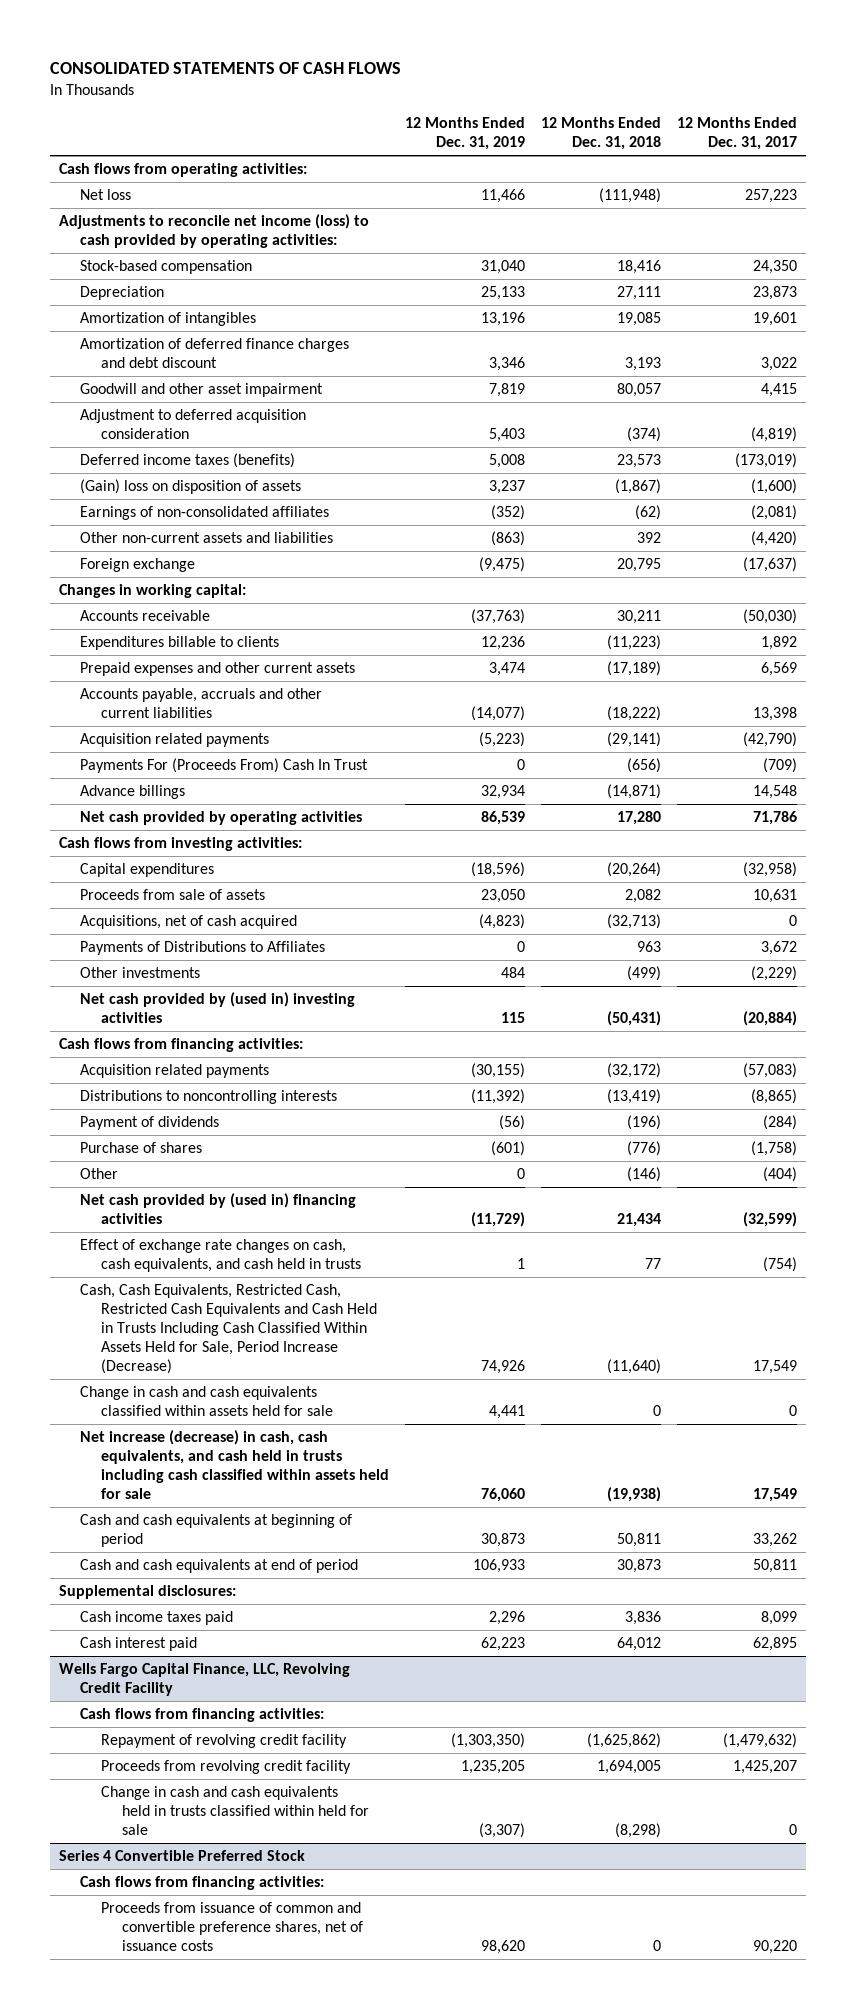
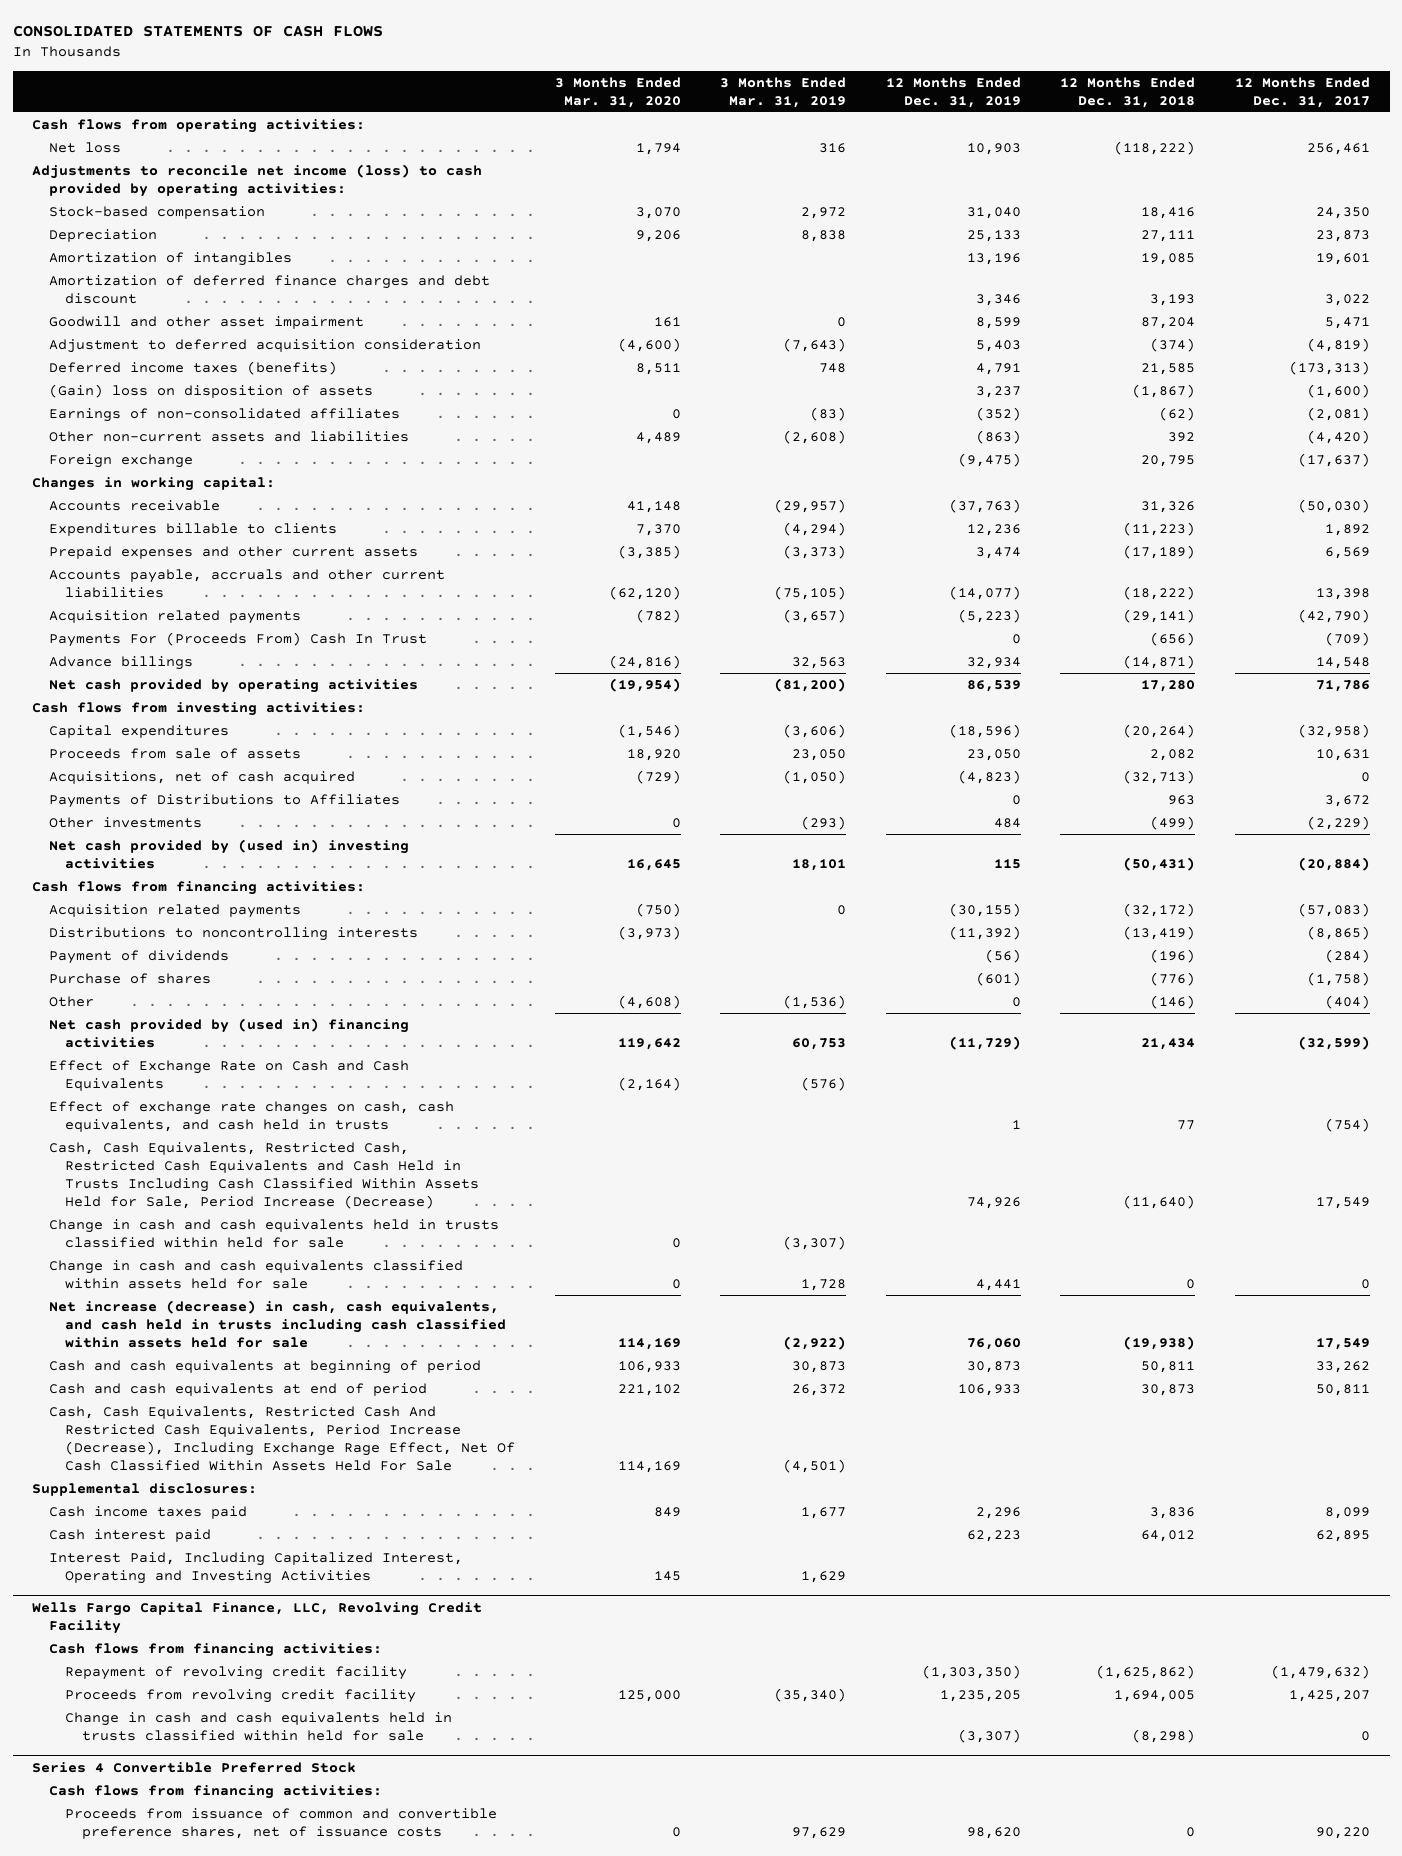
- | 12 Months Ended Dec. 31, 2019 | 12 Months Ended Dec. 31, 2018 | 12 Months Ended Dec. 31, 2017
+ | 3 Months Ended Mar. 31, 2020 | 3 Months Ended Mar. 31, 2019 | 12 Months Ended Dec. 31, 2019 | 12 Months Ended Dec. 31, 2018 | 12 Months Ended Dec. 31, 2017
- Net loss | 11,466 | (111,948) | 257,223
+ Net loss | 1,794 | 316 | 10,903 | (118,222) | 256,461
- Goodwill and other asset impairment | 7,819 | 80,057 | 4,415
+ Goodwill and other asset impairment | 161 | 0 | 8,599 | 87,204 | 5,471
- Deferred income taxes (benefits) | 5,008 | 23,573 | (173,019)
+ Deferred income taxes (benefits) | 8,511 | 748 | 4,791 | 21,585 | (173,313)
- Accounts receivable | (37,763) | 30,211 | (50,030)
+ Accounts receivable | 41,148 | (29,957) | (37,763) | 31,326 | (50,030)
+ Effect of Exchange Rate on Cash and Cash Equivalents | (2,164) | (576) | | |
+ Change in cash and cash equivalents held in trusts classified within held for sale | 0 | (3,307) | | |
+ Cash, Cash Equivalents, Restricted Cash And Restricted Cash Equivalents, Period Increase (Decrease), Including Exchange Rage Effect, Net Of Cash Classified Within Assets Held For Sale | 114,169 | (4,501) | | |
+ Interest Paid, Including Capitalized Interest, Operating and Investing Activities | 145 | 1,629 | | |

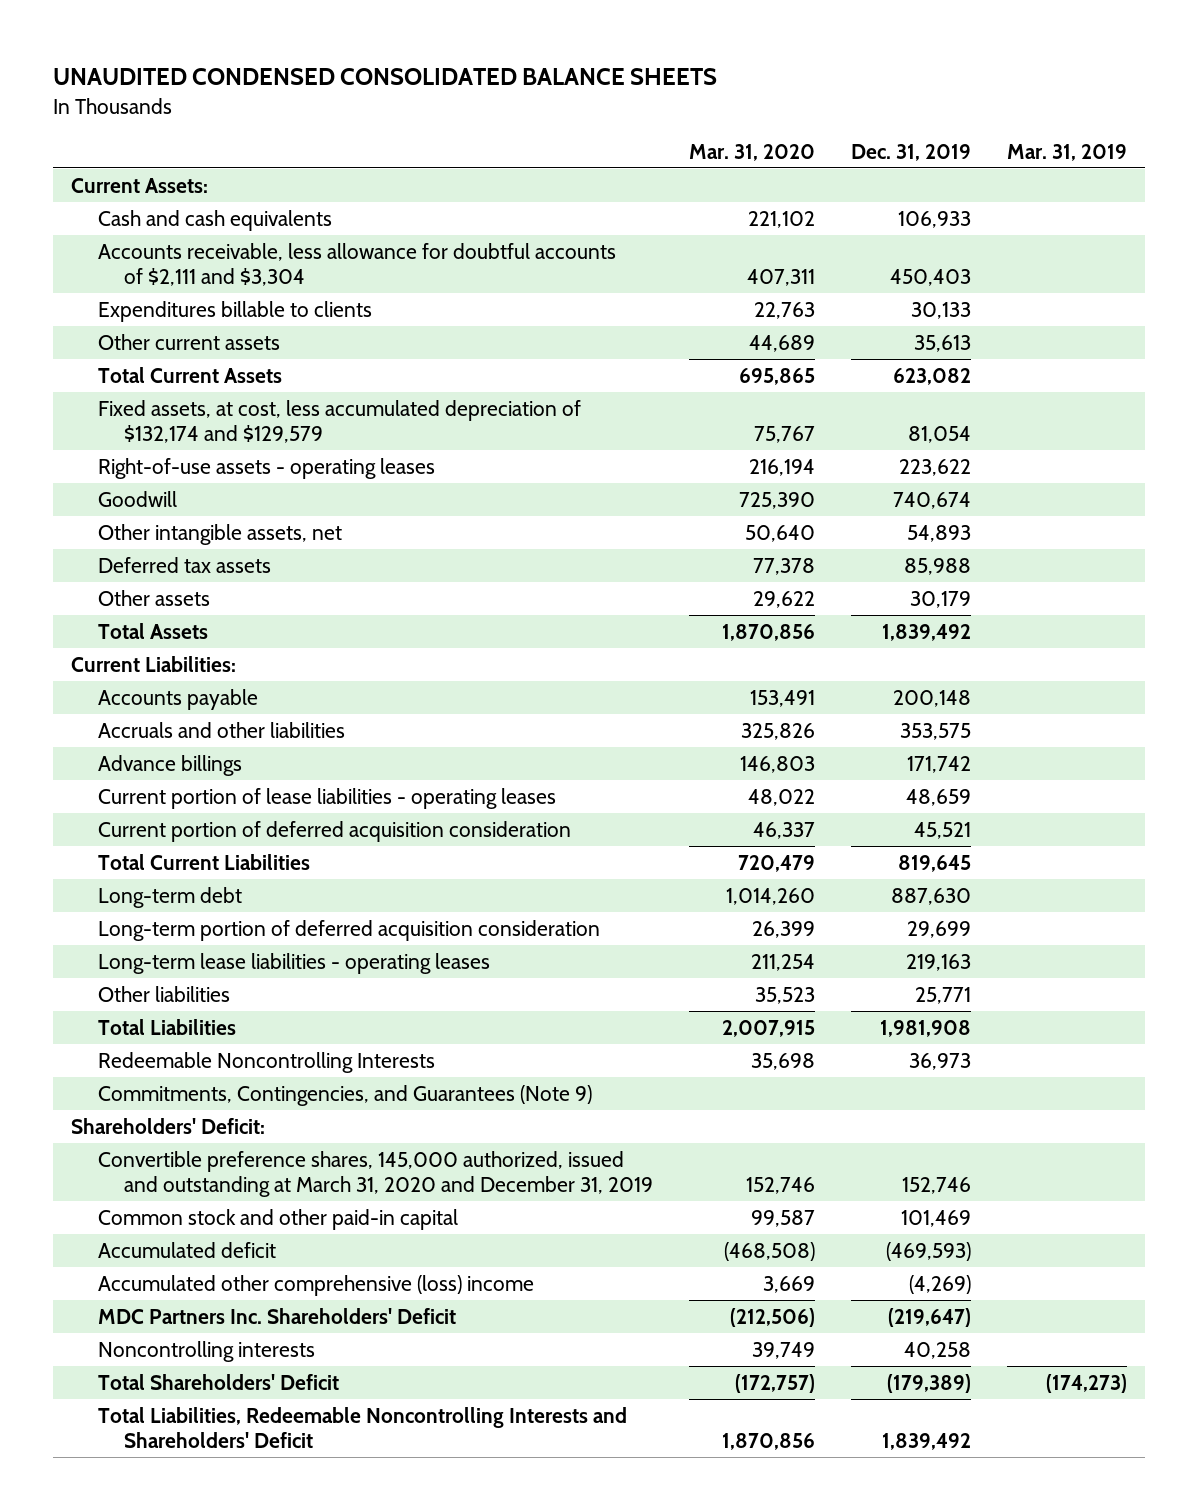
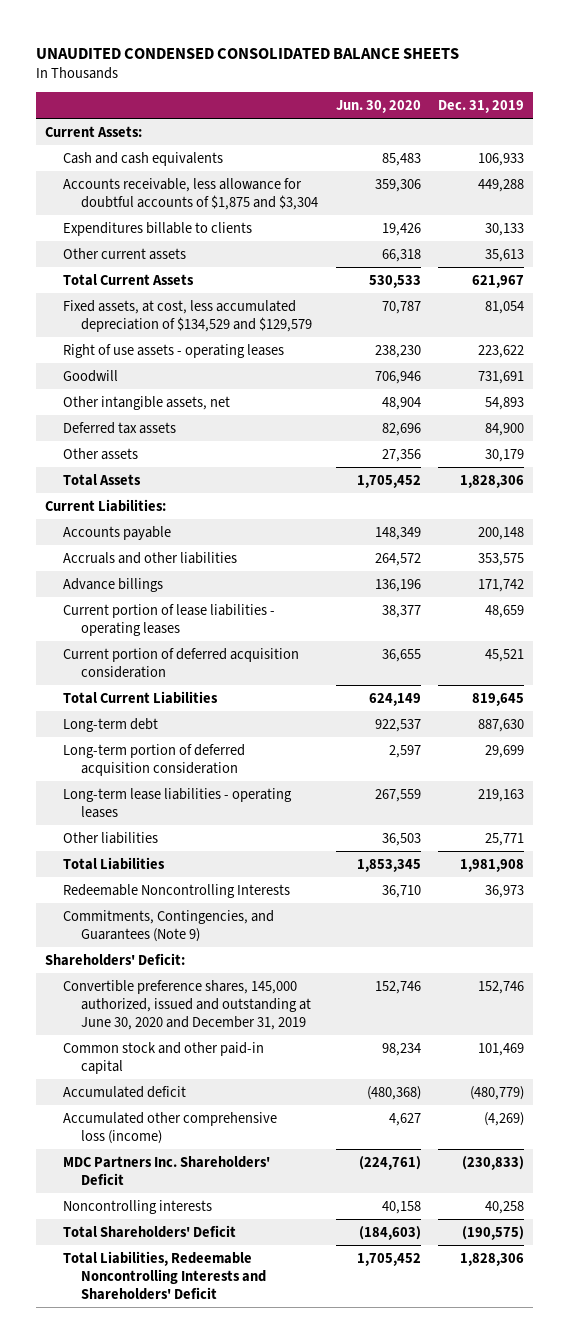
- | Mar. 31, 2020 | Dec. 31, 2019 | Mar. 31, 2019
+ | Jun. 30, 2020 | Dec. 31, 2019
- Accounts receivable, less allowance for doubtful accounts of $2,111 and $3,304 | 407,311 | 450,403 |
+ Accounts receivable, less allowance for doubtful accounts of $1,875 and $3,304 | 359,306 | 449,288
- Total Current Assets | 695,865 | 623,082 |
- Fixed assets, at cost, less accumulated depreciation of $132,174 and $129,579 | 75,767 | 81,054 |
- Right-of-use assets - operating leases | 216,194 | 223,622 |
- Goodwill | 725,390 | 740,674 |
+ Total Current Assets | 530,533 | 621,967
+ Fixed assets, at cost, less accumulated depreciation of $134,529 and $129,579 | 70,787 | 81,054
+ Right of use assets - operating leases | 238,230 | 223,622
+ Goodwill | 706,946 | 731,691
- Deferred tax assets | 77,378 | 85,988 |
+ Deferred tax assets | 82,696 | 84,900
- Total Assets | 1,870,856 | 1,839,492 |
+ Total Assets | 1,705,452 | 1,828,306
- Convertible preference shares, 145,000 authorized, issued and outstanding at March 31, 2020 and December 31, 2019 | 152,746 | 152,746 |
+ Convertible preference shares, 145,000 authorized, issued and outstanding at June 30, 2020 and December 31, 2019 | 152,746 | 152,746
- Accumulated deficit | (468,508) | (469,593) |
- Accumulated other comprehensive (loss) income | 3,669 | (4,269) |
- MDC Partners Inc. Shareholders' Deficit | (212,506) | (219,647) |
+ Accumulated deficit | (480,368) | (480,779)
+ Accumulated other comprehensive loss (income) | 4,627 | (4,269)
+ MDC Partners Inc. Shareholders' Deficit | (224,761) | (230,833)
- Total Shareholders' Deficit | (172,757) | (179,389) | (174,273)
- Total Liabilities, Redeemable Noncontrolling Interests and Shareholders' Deficit | 1,870,856 | 1,839,492 |
+ Total Shareholders' Deficit | (184,603) | (190,575)
+ Total Liabilities, Redeemable Noncontrolling Interests and Shareholders' Deficit | 1,705,452 | 1,828,306

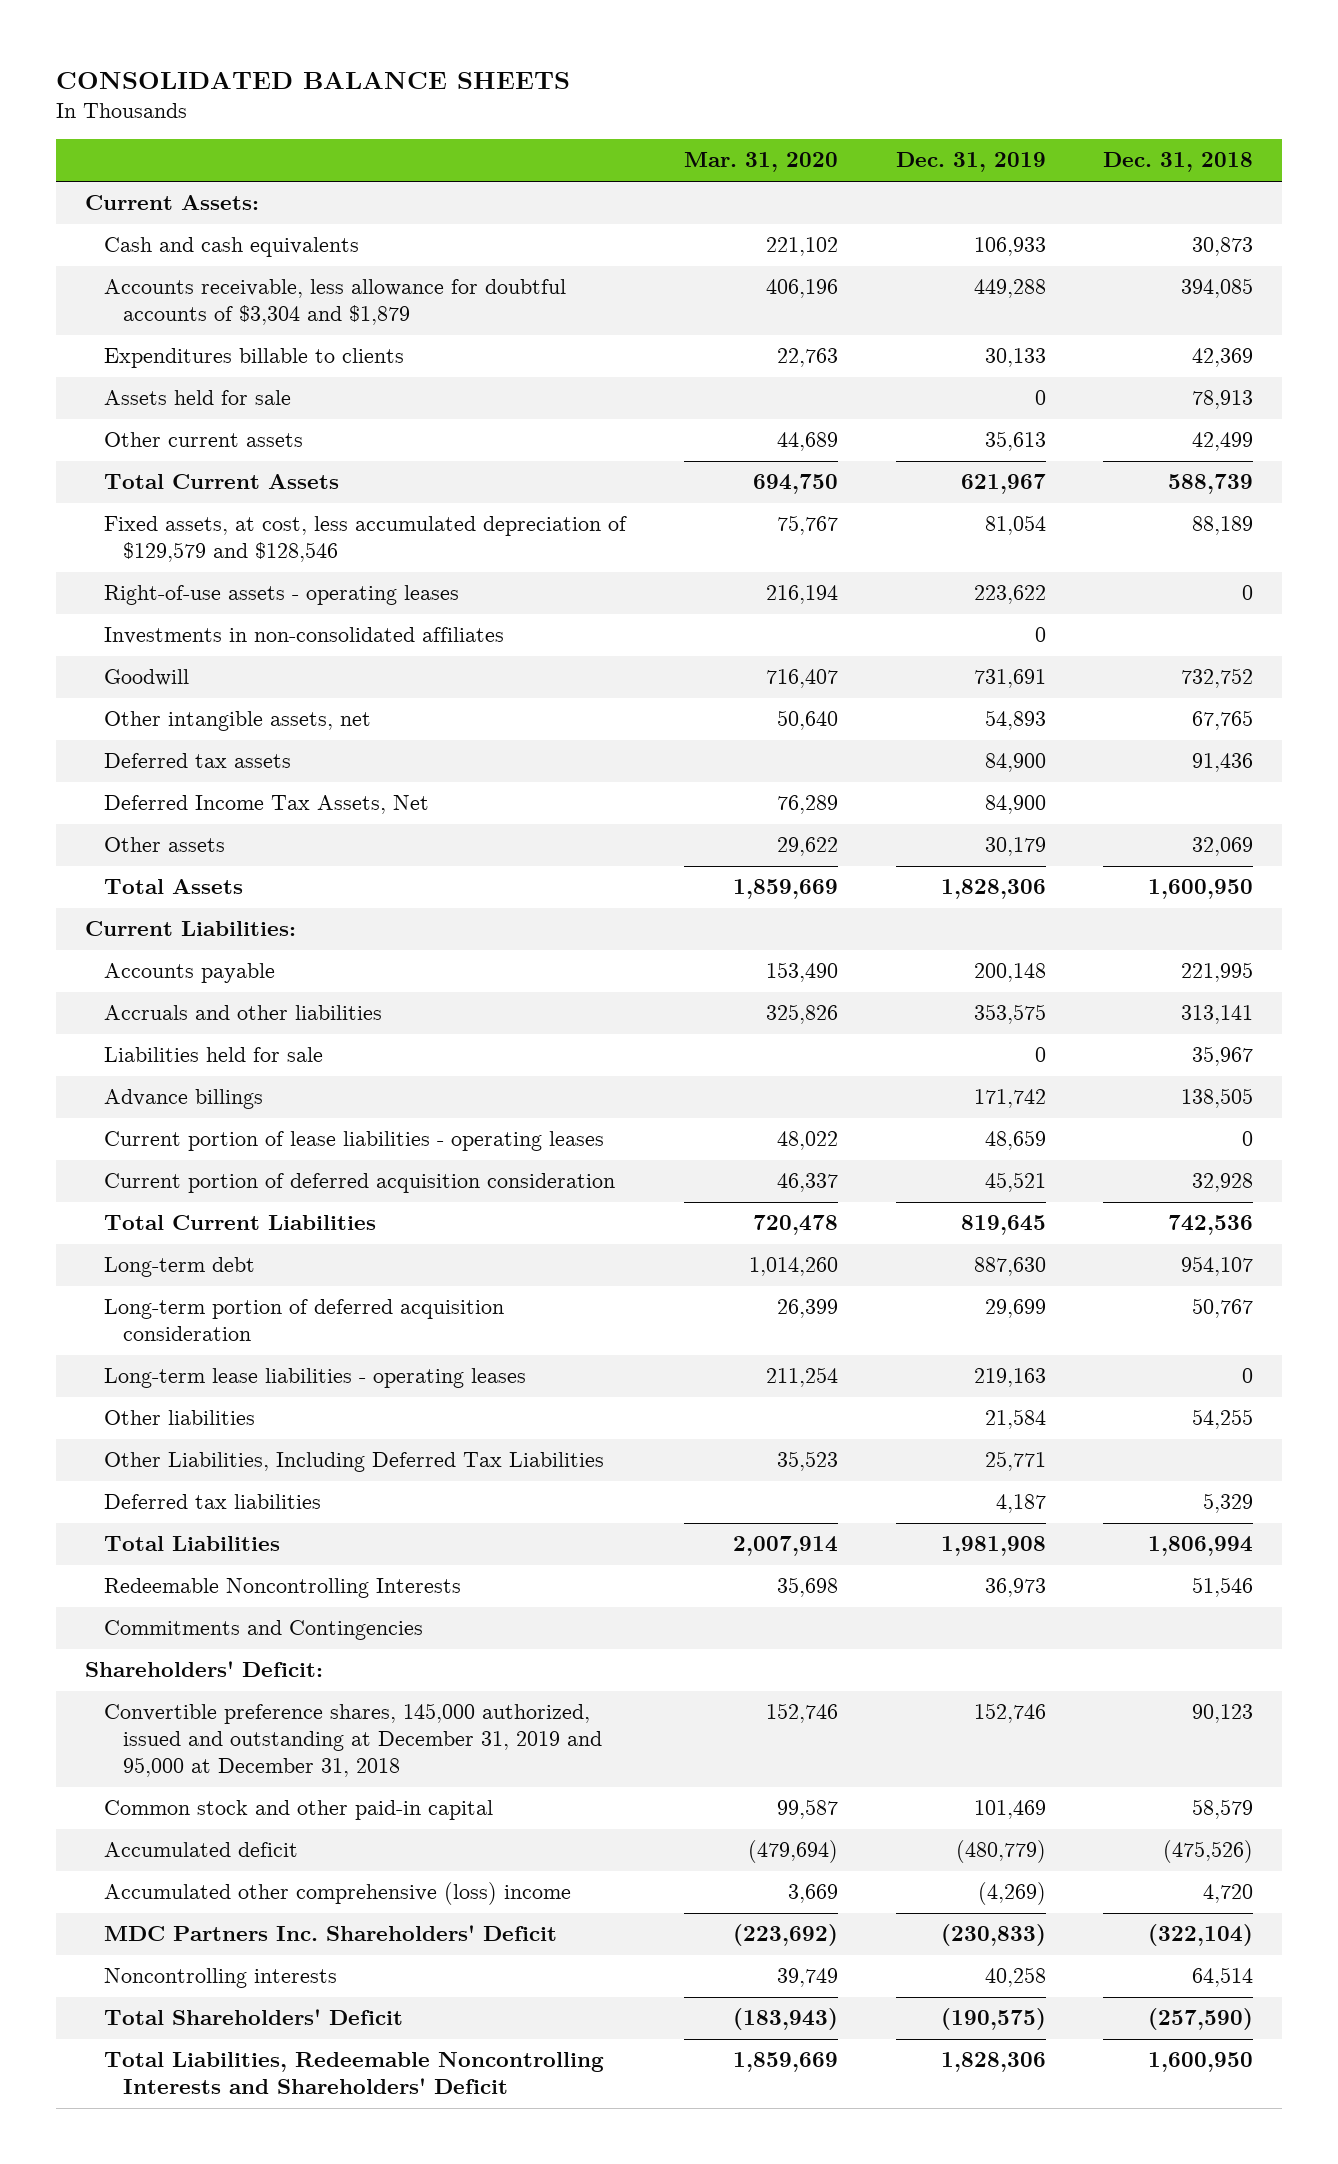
- UNAUDITED CONDENSED CONSOLIDATED BALANCE SHEETS
+ CONSOLIDATED BALANCE SHEETS
- | Jun. 30, 2020 | Dec. 31, 2019
+ | Mar. 31, 2020 | Dec. 31, 2019 | Dec. 31, 2018
- Accounts receivable, less allowance for doubtful accounts of $1,875 and $3,304 | 359,306 | 449,288
+ Accounts receivable, less allowance for doubtful accounts of $3,304 and $1,879 | 406,196 | 449,288 | 394,085
+ Assets held for sale | | 0 | 78,913
- Fixed assets, at cost, less accumulated depreciation of $134,529 and $129,579 | 70,787 | 81,054
- Right of use assets - operating leases | 238,230 | 223,622
+ Fixed assets, at cost, less accumulated depreciation of $129,579 and $128,546 | 75,767 | 81,054 | 88,189
+ Right-of-use assets - operating leases | 216,194 | 223,622 | 0
+ Investments in non-consolidated affiliates | | 0 |
+ Deferred Income Tax Assets, Net | 76,289 | 84,900 |
+ Liabilities held for sale | | 0 | 35,967
- Other liabilities | 36,503 | 25,771
+ Other liabilities | | 21,584 | 54,255
+ Other Liabilities, Including Deferred Tax Liabilities | 35,523 | 25,771 |
+ Deferred tax liabilities | | 4,187 | 5,329
- Commitments, Contingencies, and Guarantees (Note 9)
+ Commitments and Contingencies
- Convertible preference shares, 145,000 authorized, issued and outstanding at June 30, 2020 and December 31, 2019 | 152,746 | 152,746
+ Convertible preference shares, 145,000 authorized, issued and outstanding at December 31, 2019 and 95,000 at December 31, 2018 | 152,746 | 152,746 | 90,123
- Accumulated other comprehensive loss (income) | 4,627 | (4,269)
+ Accumulated other comprehensive (loss) income | 3,669 | (4,269) | 4,720

